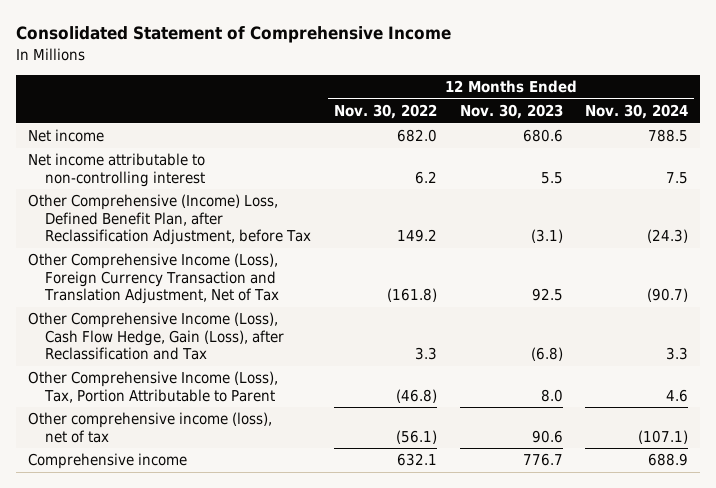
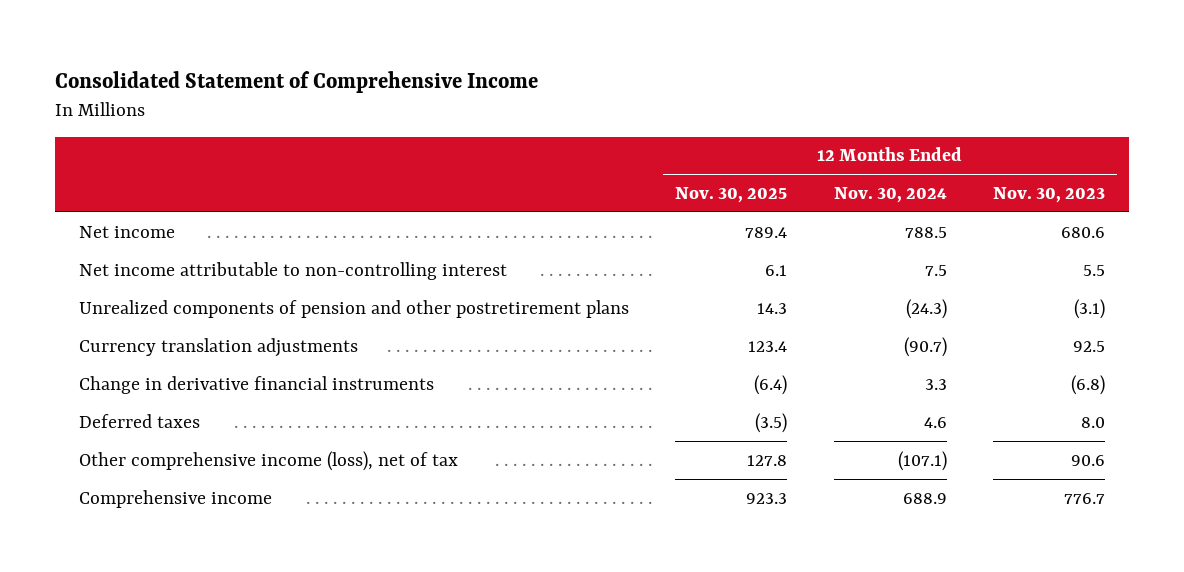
- | 12 Months Ended Nov. 30, 2022 | 12 Months Ended Nov. 30, 2023 | 12 Months Ended Nov. 30, 2024
+ | 12 Months Ended Nov. 30, 2025 | 12 Months Ended Nov. 30, 2024 | 12 Months Ended Nov. 30, 2023
- Other Comprehensive (Income) Loss, Defined Benefit Plan, after Reclassification Adjustment, before Tax | 149.2 | (3.1) | (24.3)
- Other Comprehensive Income (Loss), Foreign Currency Transaction and Translation Adjustment, Net of Tax | (161.8) | 92.5 | (90.7)
- Other Comprehensive Income (Loss), Cash Flow Hedge, Gain (Loss), after Reclassification and Tax | 3.3 | (6.8) | 3.3
- Other Comprehensive Income (Loss), Tax, Portion Attributable to Parent | (46.8) | 8.0 | 4.6
+ Unrealized components of pension and other postretirement plans | 14.3 | (24.3) | (3.1)
+ Currency translation adjustments | 123.4 | (90.7) | 92.5
+ Change in derivative financial instruments | (6.4) | 3.3 | (6.8)
+ Deferred taxes | (3.5) | 4.6 | 8.0

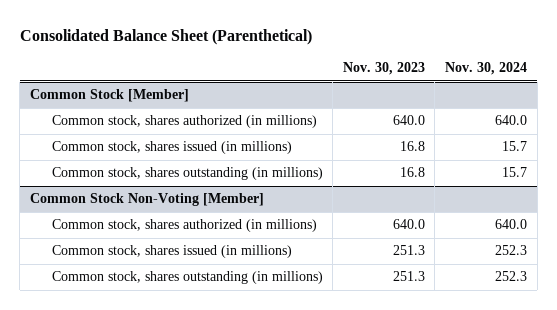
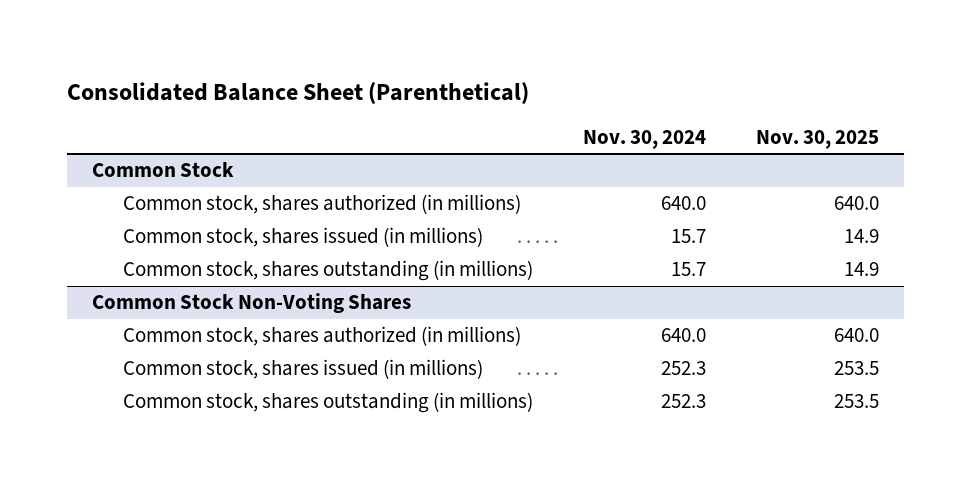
- | Nov. 30, 2023 | Nov. 30, 2024
+ | Nov. 30, 2024 | Nov. 30, 2025
- Common Stock [Member]
+ Common Stock
- Common Stock Non-Voting [Member]
+ Common Stock Non-Voting Shares

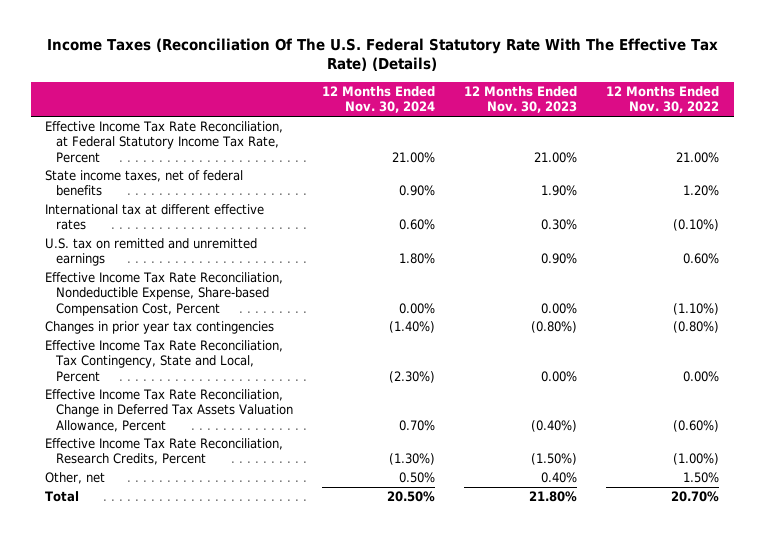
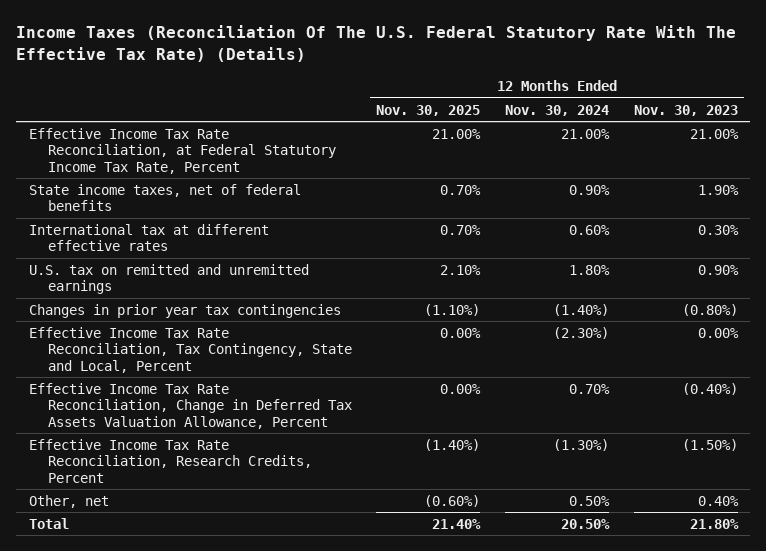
- | 12 Months Ended Nov. 30, 2024 | 12 Months Ended Nov. 30, 2023 | 12 Months Ended Nov. 30, 2022
+ | 12 Months Ended Nov. 30, 2025 | 12 Months Ended Nov. 30, 2024 | 12 Months Ended Nov. 30, 2023
- Effective Income Tax Rate Reconciliation, Nondeductible Expense, Share-based Compensation Cost, Percent | 0.00% | 0.00% | (1.10%)

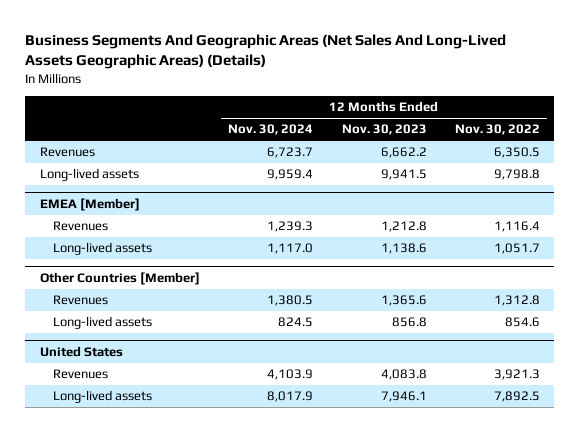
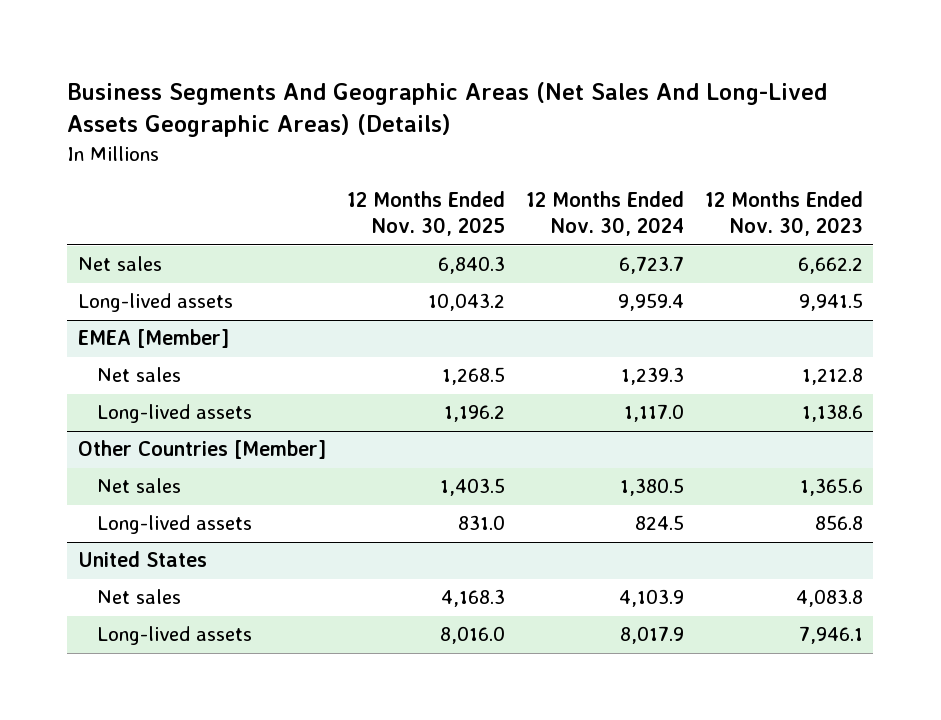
- | 12 Months Ended Nov. 30, 2024 | 12 Months Ended Nov. 30, 2023 | 12 Months Ended Nov. 30, 2022
+ | 12 Months Ended Nov. 30, 2025 | 12 Months Ended Nov. 30, 2024 | 12 Months Ended Nov. 30, 2023
- Revenues | 6,723.7 | 6,662.2 | 6,350.5
+ Net sales | 6,840.3 | 6,723.7 | 6,662.2
@ EMEA [Member]
- Revenues | 1,239.3 | 1,212.8 | 1,116.4
+ Net sales | 1,268.5 | 1,239.3 | 1,212.8
@ Other Countries [Member]
- Revenues | 1,380.5 | 1,365.6 | 1,312.8
+ Net sales | 1,403.5 | 1,380.5 | 1,365.6
@ United States
- Revenues | 4,103.9 | 4,083.8 | 3,921.3
+ Net sales | 4,168.3 | 4,103.9 | 4,083.8

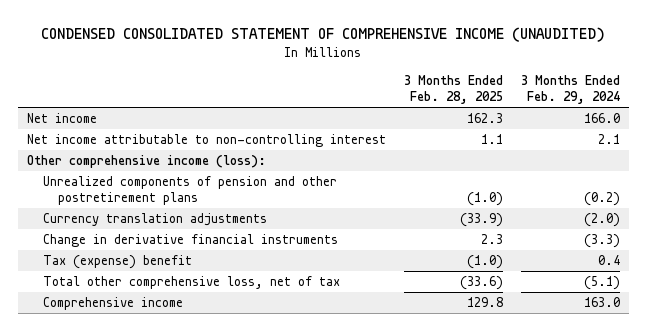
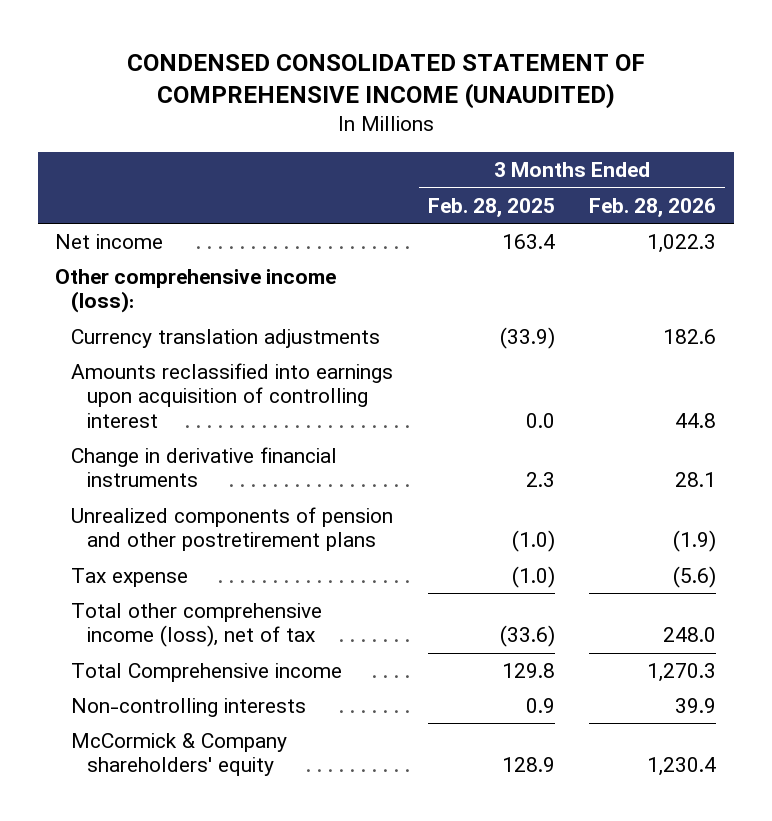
- | 3 Months Ended Feb. 28, 2025 | 3 Months Ended Feb. 29, 2024
+ | 3 Months Ended Feb. 28, 2025 | 3 Months Ended Feb. 28, 2026
- Net income | 162.3 | 166.0
- Net income attributable to non-controlling interest | 1.1 | 2.1
+ Net income | 163.4 | 1,022.3
+ Amounts reclassified into earnings upon acquisition of controlling interest | 0.0 | 44.8
- Tax (expense) benefit | (1.0) | 0.4
- Total other comprehensive loss, net of tax | (33.6) | (5.1)
- Comprehensive income | 129.8 | 163.0
moved down: Unrealized components of pension and other postretirement plans | (1.0) | (1.9)
+ Tax expense | (1.0) | (5.6)
+ Total other comprehensive income (loss), net of tax | (33.6) | 248.0
+ Total Comprehensive income | 129.8 | 1,270.3
+ Non-controlling interests | 0.9 | 39.9
+ McCormick & Company shareholders' equity | 128.9 | 1,230.4

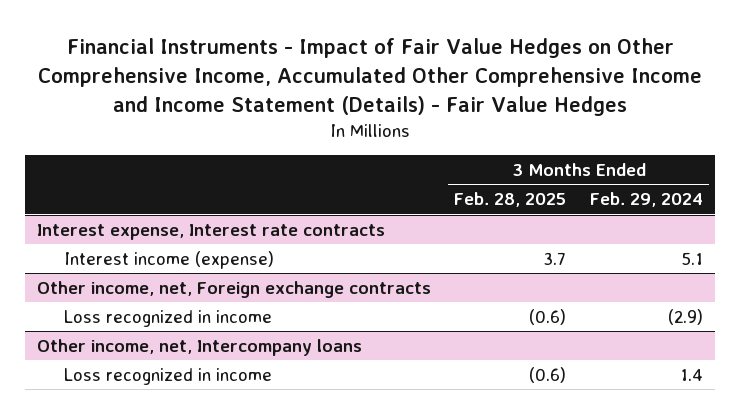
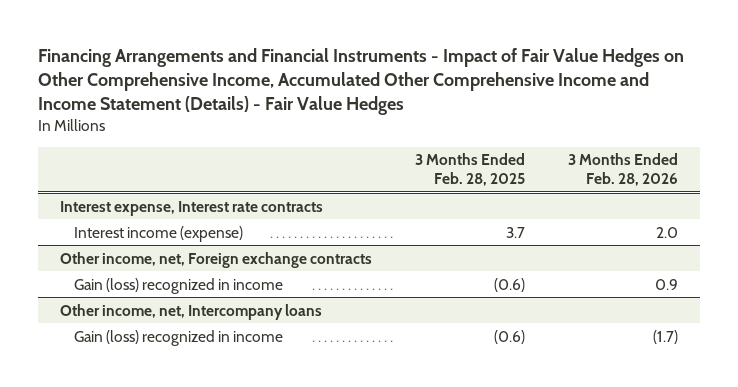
- Financial Instruments - Impact of Fair Value Hedges on Other Comprehensive Income, Accumulated Other Comprehensive Income and Income Statement (Details) - Fair Value Hedges
+ Financing Arrangements and Financial Instruments - Impact of Fair Value Hedges on Other Comprehensive Income, Accumulated Other Comprehensive Income and Income Statement (Details) - Fair Value Hedges
- | 3 Months Ended Feb. 28, 2025 | 3 Months Ended Feb. 29, 2024
+ | 3 Months Ended Feb. 28, 2025 | 3 Months Ended Feb. 28, 2026
@ Other income, net, Foreign exchange contracts
- Loss recognized in income | (0.6) | (2.9)
+ Gain (loss) recognized in income | (0.6) | 0.9
@ Other income, net, Intercompany loans
- Loss recognized in income | (0.6) | 1.4
+ Gain (loss) recognized in income | (0.6) | (1.7)

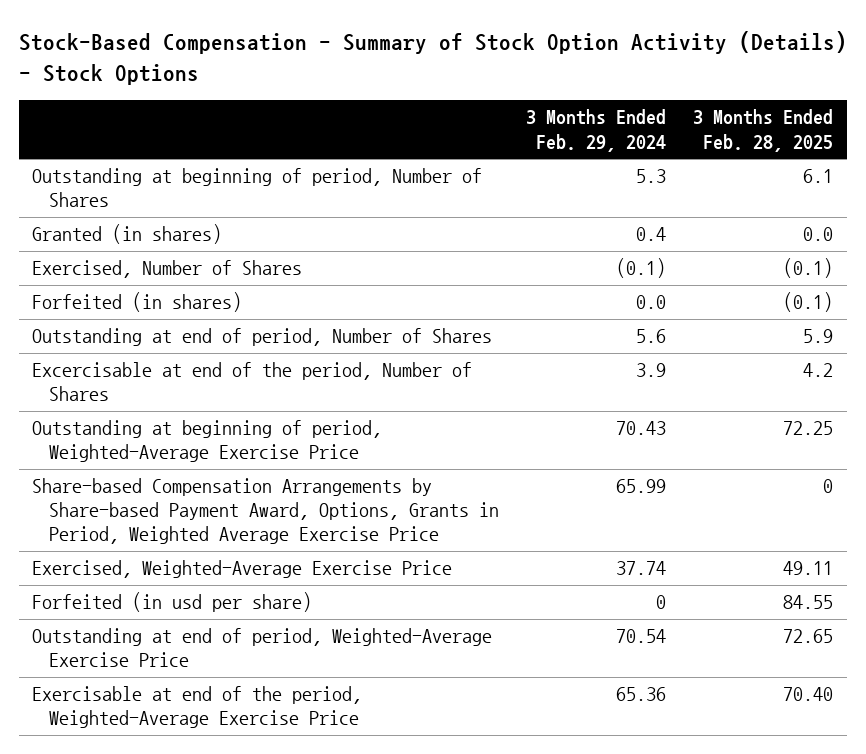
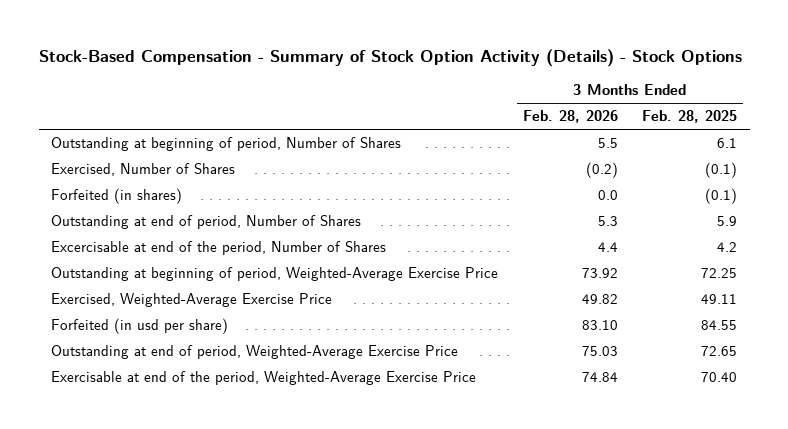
- | 3 Months Ended Feb. 29, 2024 | 3 Months Ended Feb. 28, 2025
+ | 3 Months Ended Feb. 28, 2026 | 3 Months Ended Feb. 28, 2025
- Granted (in shares) | 0.4 | 0.0
- Share-based Compensation Arrangements by Share-based Payment Award, Options, Grants in Period, Weighted Average Exercise Price | 65.99 | 0

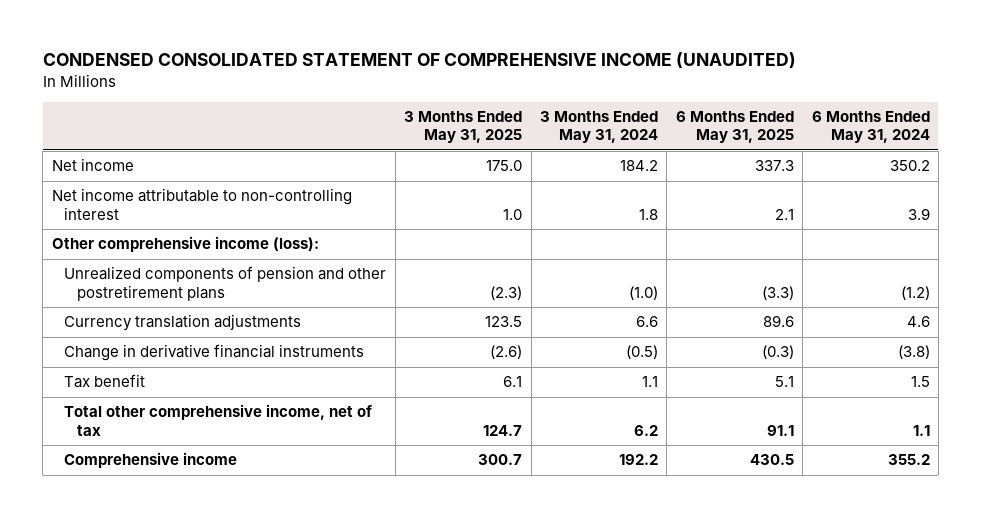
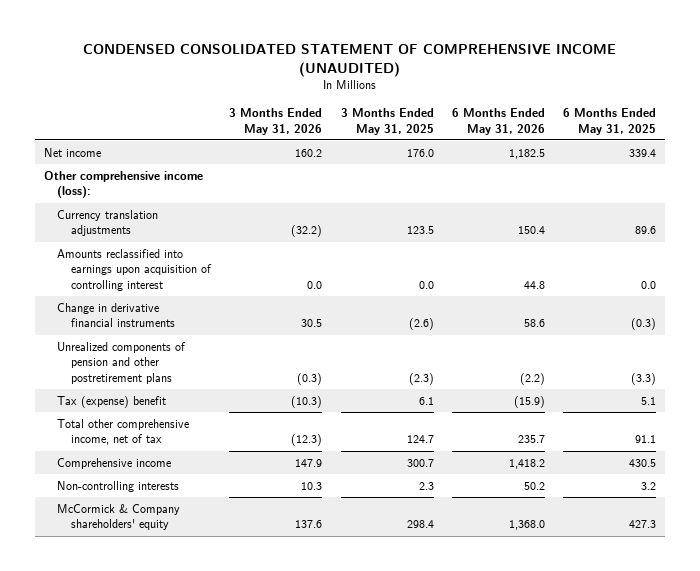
- | 3 Months Ended May 31, 2025 | 3 Months Ended May 31, 2024 | 6 Months Ended May 31, 2025 | 6 Months Ended May 31, 2024
+ | 3 Months Ended May 31, 2026 | 3 Months Ended May 31, 2025 | 6 Months Ended May 31, 2026 | 6 Months Ended May 31, 2025
- Net income | 175.0 | 184.2 | 337.3 | 350.2
- Net income attributable to non-controlling interest | 1.0 | 1.8 | 2.1 | 3.9
+ Net income | 160.2 | 176.0 | 1,182.5 | 339.4
+ Amounts reclassified into earnings upon acquisition of controlling interest | 0.0 | 0.0 | 44.8 | 0.0
- Tax benefit | 6.1 | 1.1 | 5.1 | 1.5
moved down: Unrealized components of pension and other postretirement plans | (0.3) | (2.3) | (2.2) | (3.3)
+ Tax (expense) benefit | (10.3) | 6.1 | (15.9) | 5.1
+ Non-controlling interests | 10.3 | 2.3 | 50.2 | 3.2
+ McCormick & Company shareholders' equity | 137.6 | 298.4 | 1,368.0 | 427.3

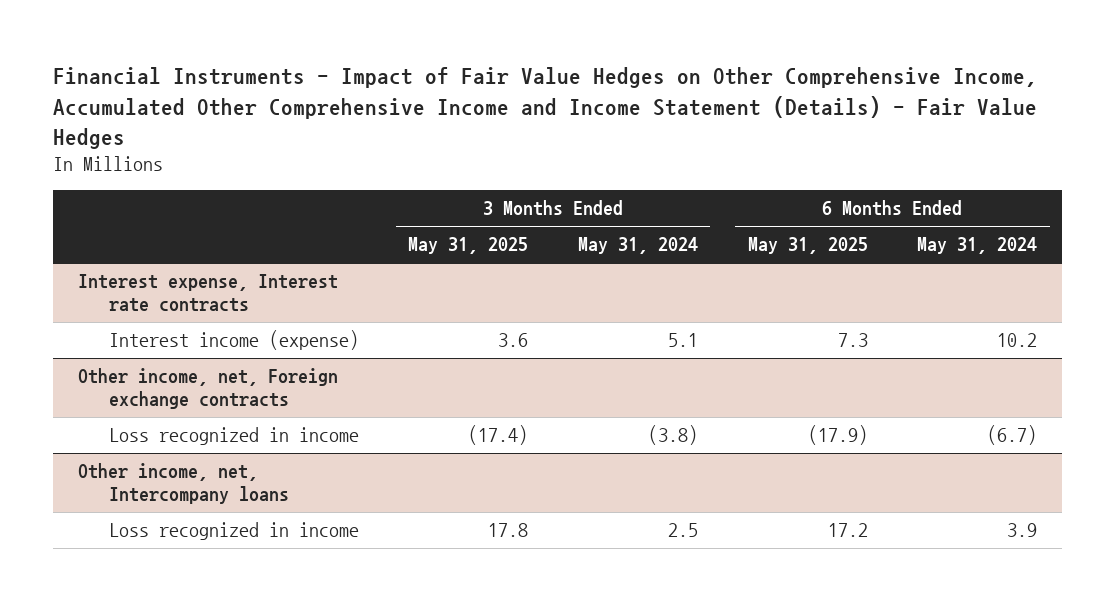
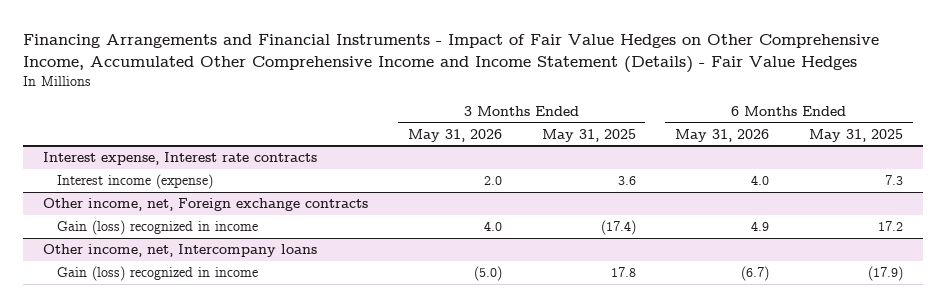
- Financial Instruments - Impact of Fair Value Hedges on Other Comprehensive Income, Accumulated Other Comprehensive Income and Income Statement (Details) - Fair Value Hedges
+ Financing Arrangements and Financial Instruments - Impact of Fair Value Hedges on Other Comprehensive Income, Accumulated Other Comprehensive Income and Income Statement (Details) - Fair Value Hedges
- | 3 Months Ended May 31, 2025 | 3 Months Ended May 31, 2024 | 6 Months Ended May 31, 2025 | 6 Months Ended May 31, 2024
+ | 3 Months Ended May 31, 2026 | 3 Months Ended May 31, 2025 | 6 Months Ended May 31, 2026 | 6 Months Ended May 31, 2025
@ Other income, net, Foreign exchange contracts
- Loss recognized in income | (17.4) | (3.8) | (17.9) | (6.7)
+ Gain (loss) recognized in income | 4.0 | (17.4) | 4.9 | 17.2
@ Other income, net, Intercompany loans
- Loss recognized in income | 17.8 | 2.5 | 17.2 | 3.9
+ Gain (loss) recognized in income | (5.0) | 17.8 | (6.7) | (17.9)

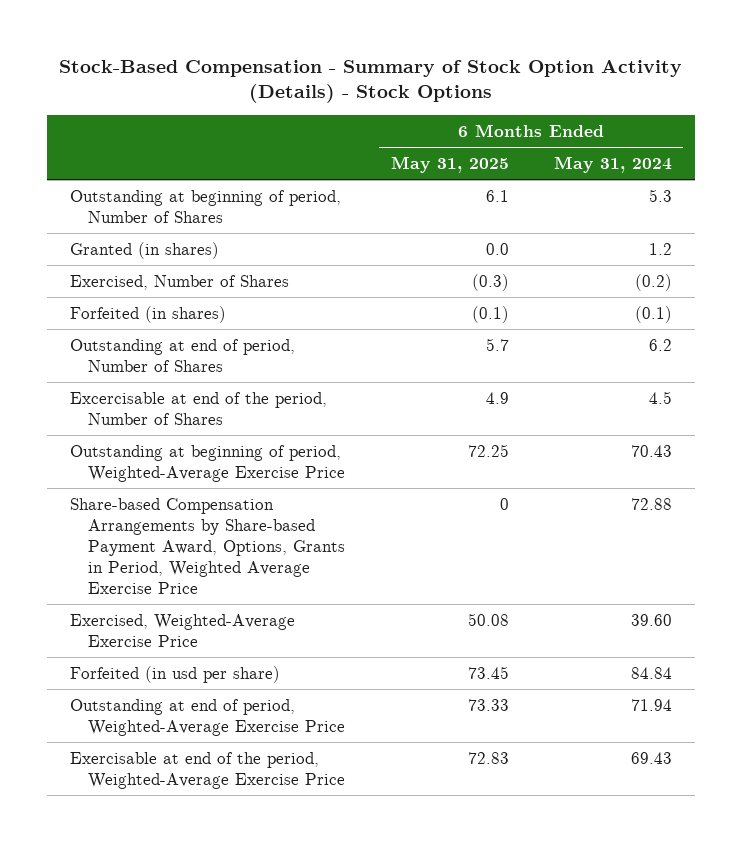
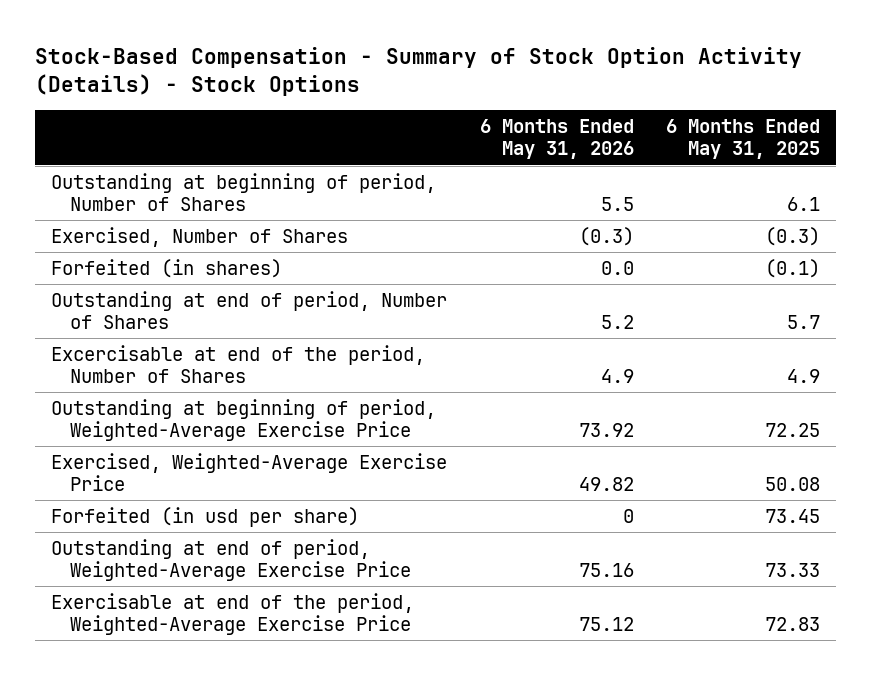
- | 6 Months Ended May 31, 2025 | 6 Months Ended May 31, 2024
+ | 6 Months Ended May 31, 2026 | 6 Months Ended May 31, 2025
- Granted (in shares) | 0.0 | 1.2
- Share-based Compensation Arrangements by Share-based Payment Award, Options, Grants in Period, Weighted Average Exercise Price | 0 | 72.88

